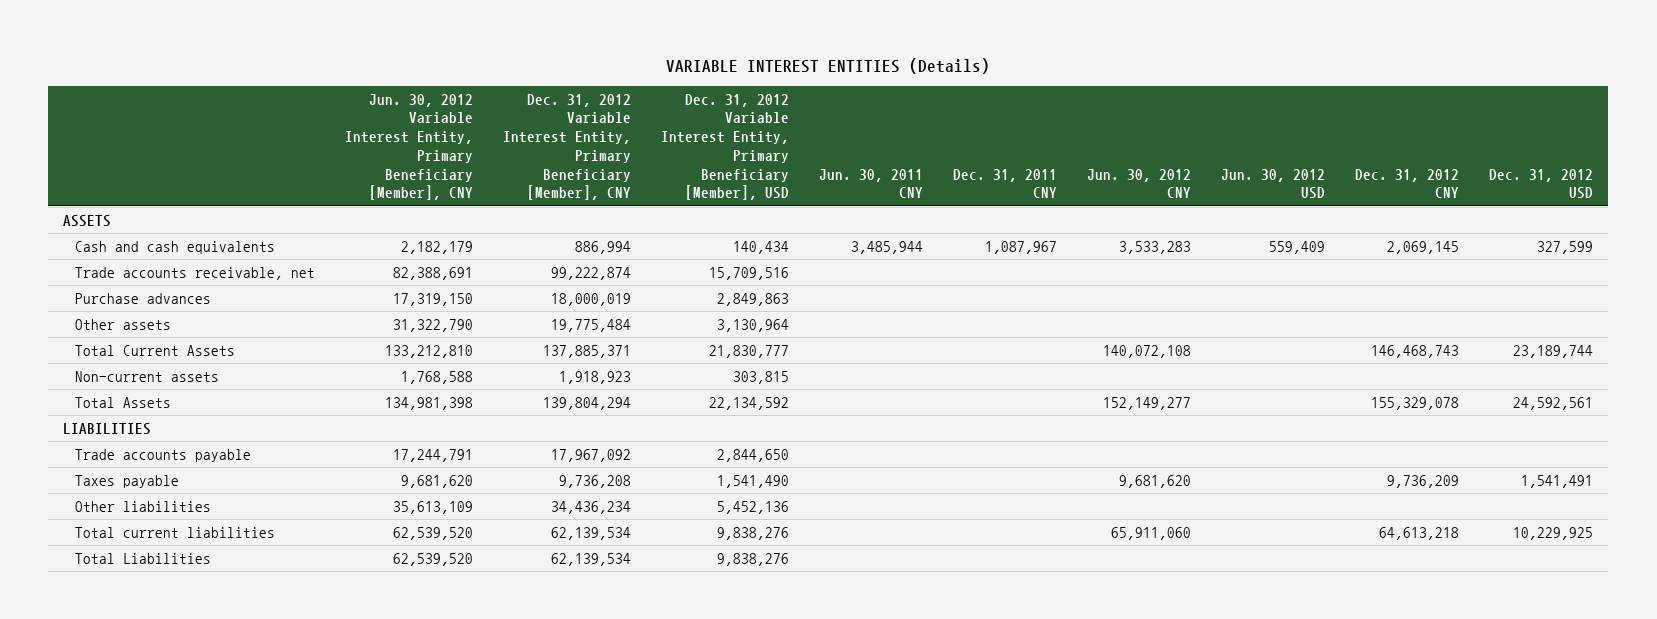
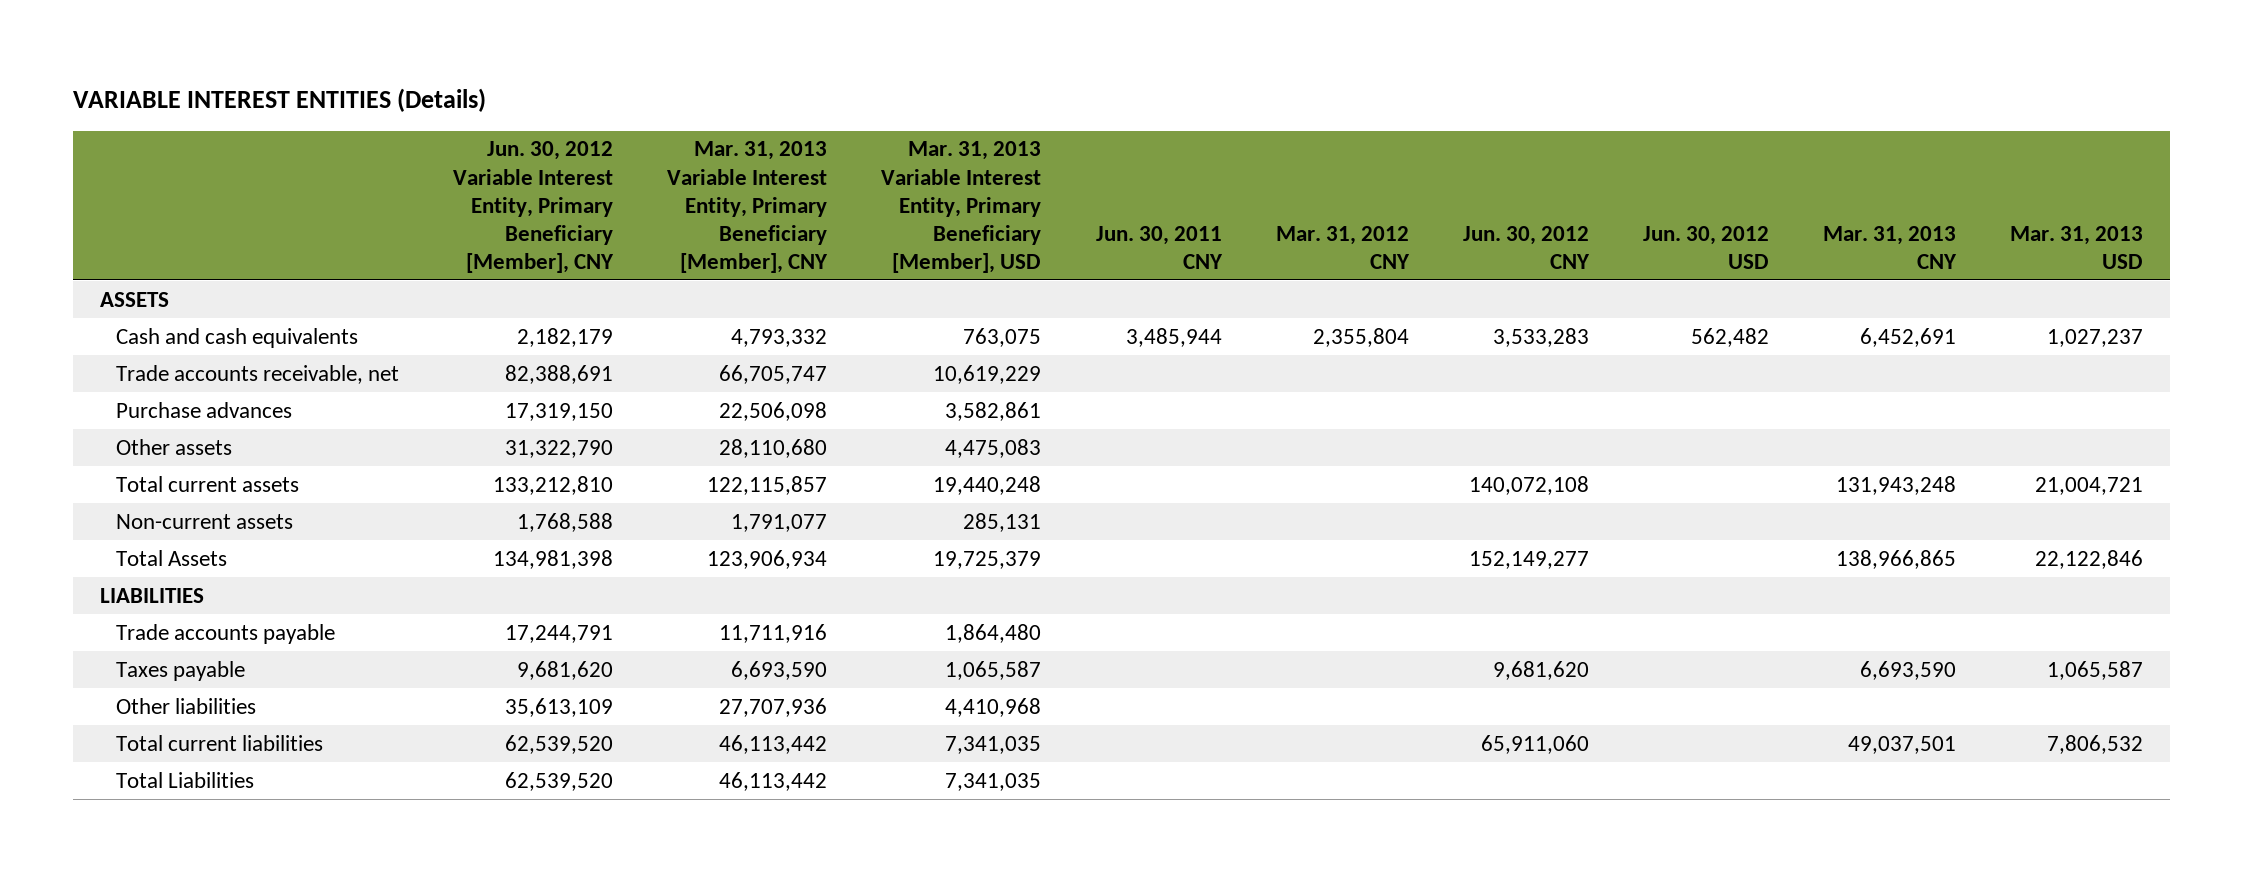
- | Jun. 30, 2012 Variable Interest Entity, Primary Beneficiary [Member], CNY | Dec. 31, 2012 Variable Interest Entity, Primary Beneficiary [Member], CNY | Dec. 31, 2012 Variable Interest Entity, Primary Beneficiary [Member], USD | Jun. 30, 2011 CNY | Dec. 31, 2011 CNY | Jun. 30, 2012 CNY | Jun. 30, 2012 USD | Dec. 31, 2012 CNY | Dec. 31, 2012 USD
+ | Jun. 30, 2012 Variable Interest Entity, Primary Beneficiary [Member], CNY | Mar. 31, 2013 Variable Interest Entity, Primary Beneficiary [Member], CNY | Mar. 31, 2013 Variable Interest Entity, Primary Beneficiary [Member], USD | Jun. 30, 2011 CNY | Mar. 31, 2012 CNY | Jun. 30, 2012 CNY | Jun. 30, 2012 USD | Mar. 31, 2013 CNY | Mar. 31, 2013 USD
- Cash and cash equivalents | 2,182,179 | 886,994 | 140,434 | 3,485,944 | 1,087,967 | 3,533,283 | 559,409 | 2,069,145 | 327,599
+ Cash and cash equivalents | 2,182,179 | 4,793,332 | 763,075 | 3,485,944 | 2,355,804 | 3,533,283 | 562,482 | 6,452,691 | 1,027,237
- Total Current Assets | 133,212,810 | 137,885,371 | 21,830,777 | | | 140,072,108 | | 146,468,743 | 23,189,744
+ Total current assets | 133,212,810 | 122,115,857 | 19,440,248 | | | 140,072,108 | | 131,943,248 | 21,004,721

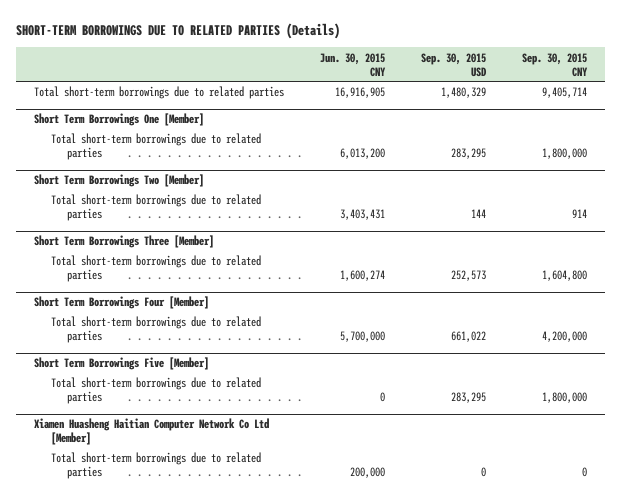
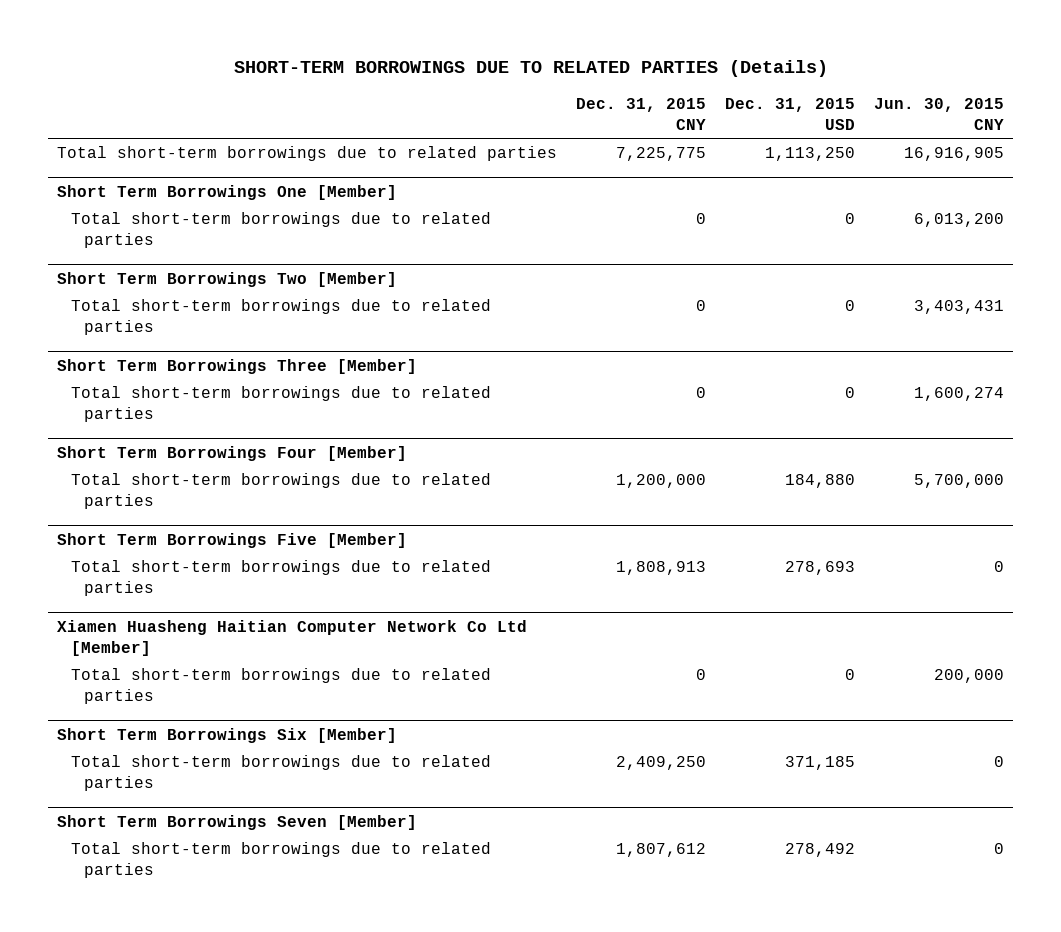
- | Jun. 30, 2015 CNY | Sep. 30, 2015 USD | Sep. 30, 2015 CNY
+ | Dec. 31, 2015 CNY | Dec. 31, 2015 USD | Jun. 30, 2015 CNY
+ Short Term Borrowings Six [Member]
+ Total short-term borrowings due to related parties | 2,409,250 | 371,185 | 0
+ Short Term Borrowings Seven [Member]
+ Total short-term borrowings due to related parties | 1,807,612 | 278,492 | 0

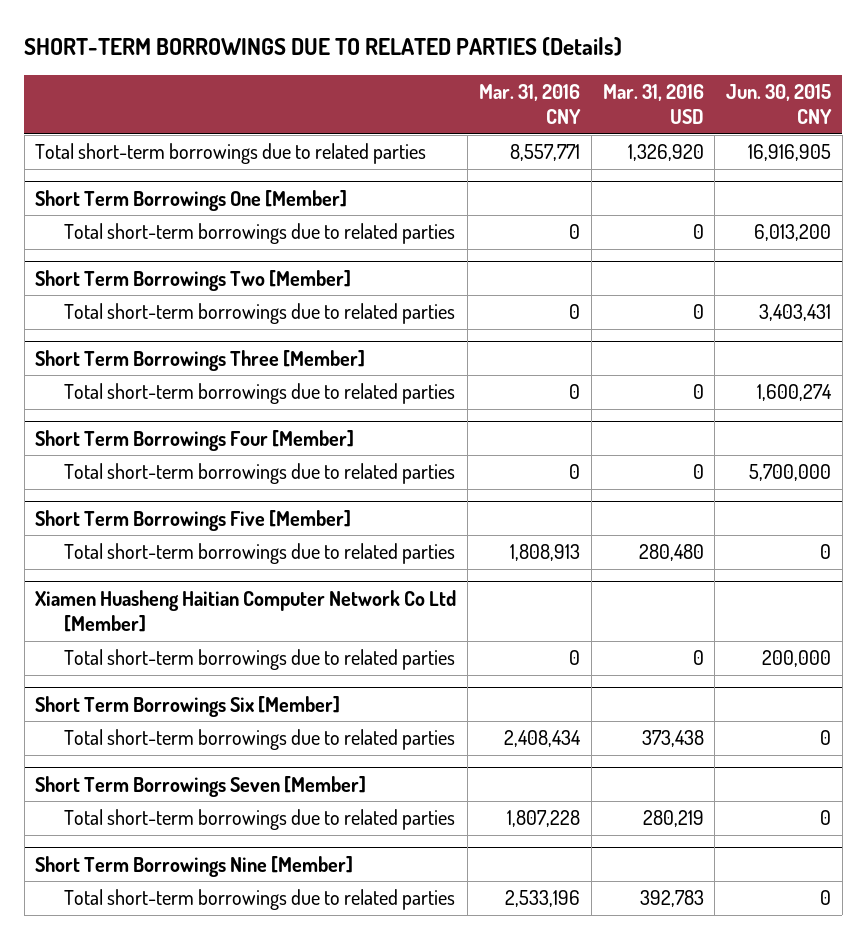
- | Dec. 31, 2015 CNY | Dec. 31, 2015 USD | Jun. 30, 2015 CNY
+ | Mar. 31, 2016 CNY | Mar. 31, 2016 USD | Jun. 30, 2015 CNY
+ Short Term Borrowings Nine [Member]
+ Total short-term borrowings due to related parties | 2,533,196 | 392,783 | 0

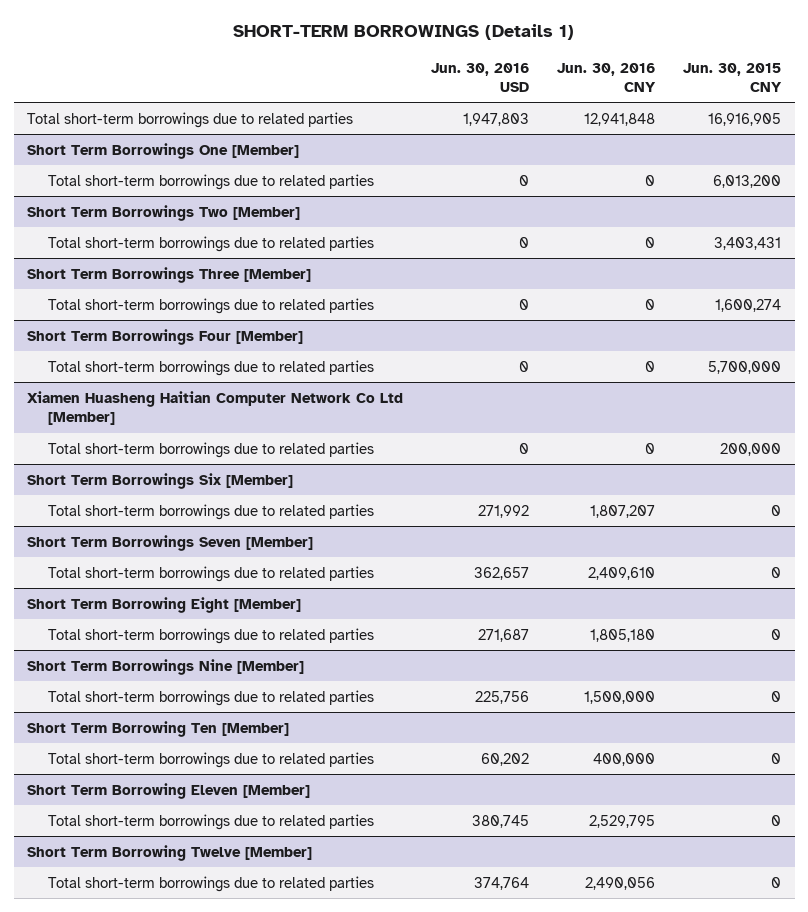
- SHORT-TERM BORROWINGS DUE TO RELATED PARTIES (Details)
+ SHORT-TERM BORROWINGS (Details 1)
- | Mar. 31, 2016 CNY | Mar. 31, 2016 USD | Jun. 30, 2015 CNY
+ | Jun. 30, 2016 USD | Jun. 30, 2016 CNY | Jun. 30, 2015 CNY
- Short Term Borrowings Five [Member]
- Total short-term borrowings due to related parties | 1,808,913 | 280,480 | 0
+ Short Term Borrowing Eight [Member]
+ Total short-term borrowings due to related parties | 271,687 | 1,805,180 | 0
+ Short Term Borrowing Ten [Member]
+ Total short-term borrowings due to related parties | 60,202 | 400,000 | 0
+ Short Term Borrowing Eleven [Member]
+ Total short-term borrowings due to related parties | 380,745 | 2,529,795 | 0
+ Short Term Borrowing Twelve [Member]
+ Total short-term borrowings due to related parties | 374,764 | 2,490,056 | 0

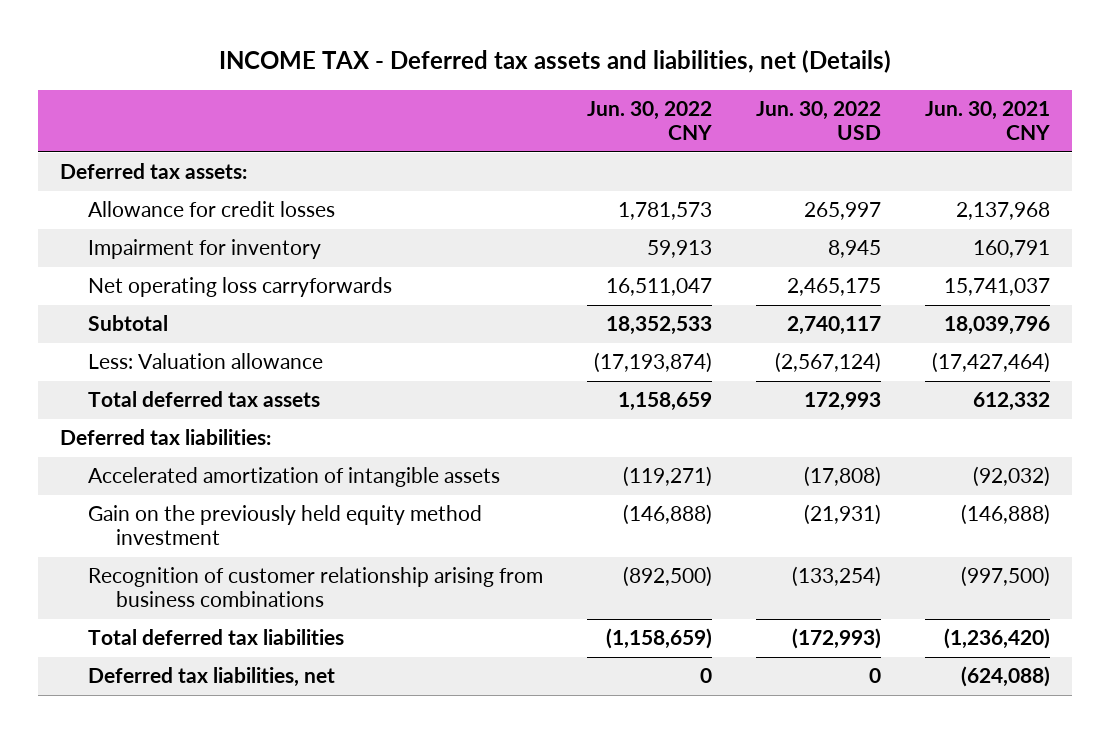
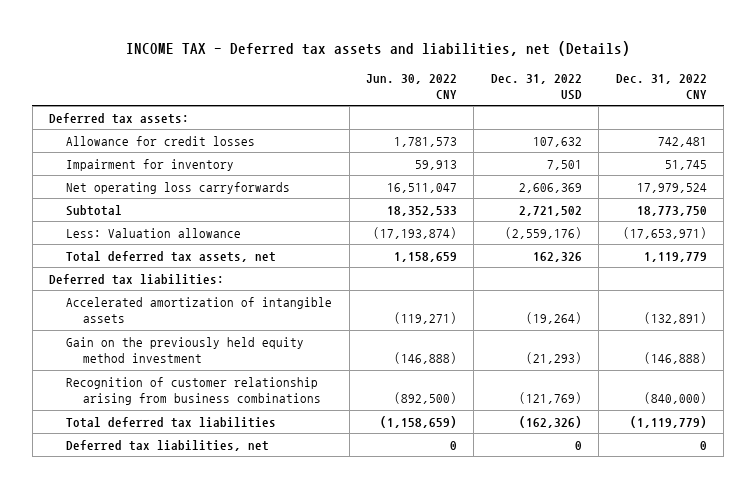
- | Jun. 30, 2022 CNY | Jun. 30, 2022 USD | Jun. 30, 2021 CNY
+ | Jun. 30, 2022 CNY | Dec. 31, 2022 USD | Dec. 31, 2022 CNY
- Total deferred tax assets | 1,158,659 | 172,993 | 612,332
+ Total deferred tax assets, net | 1,158,659 | 162,326 | 1,119,779

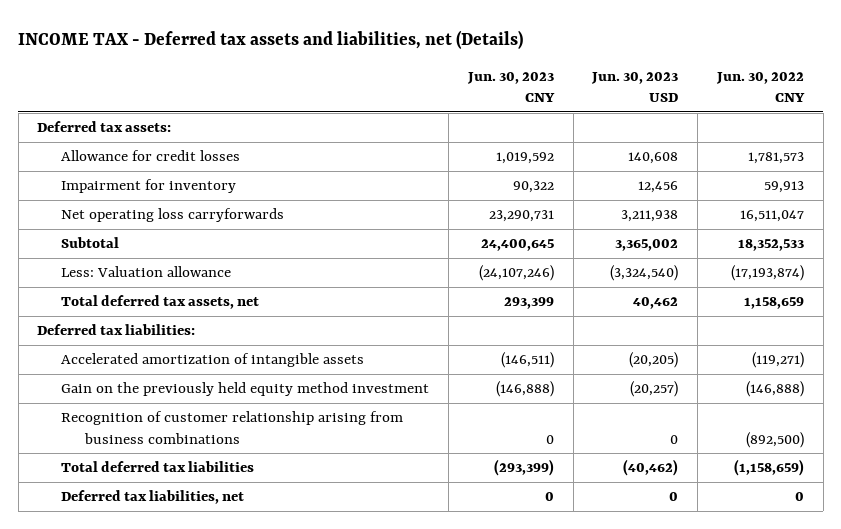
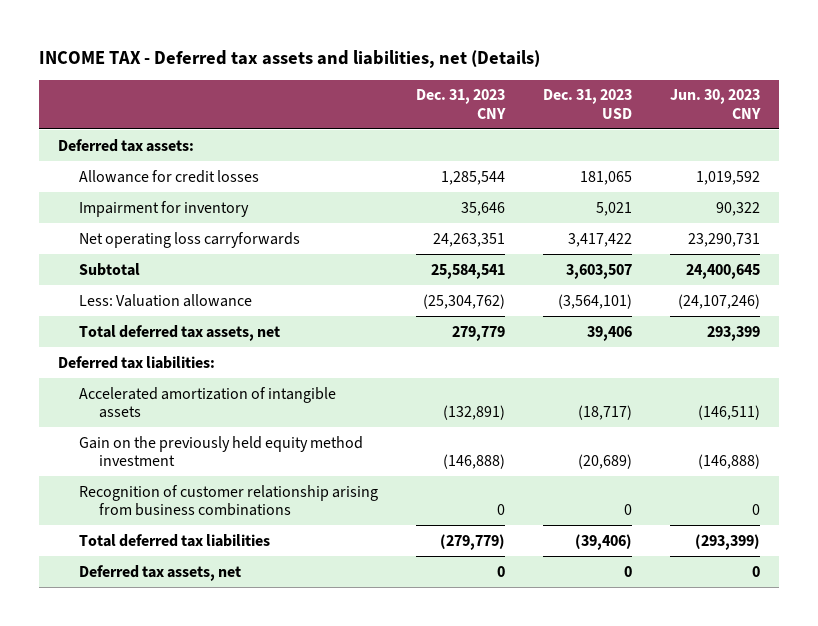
- | Jun. 30, 2023 CNY | Jun. 30, 2023 USD | Jun. 30, 2022 CNY
+ | Dec. 31, 2023 CNY | Dec. 31, 2023 USD | Jun. 30, 2023 CNY
- Deferred tax liabilities, net | 0 | 0 | 0
+ Deferred tax assets, net | 0 | 0 | 0

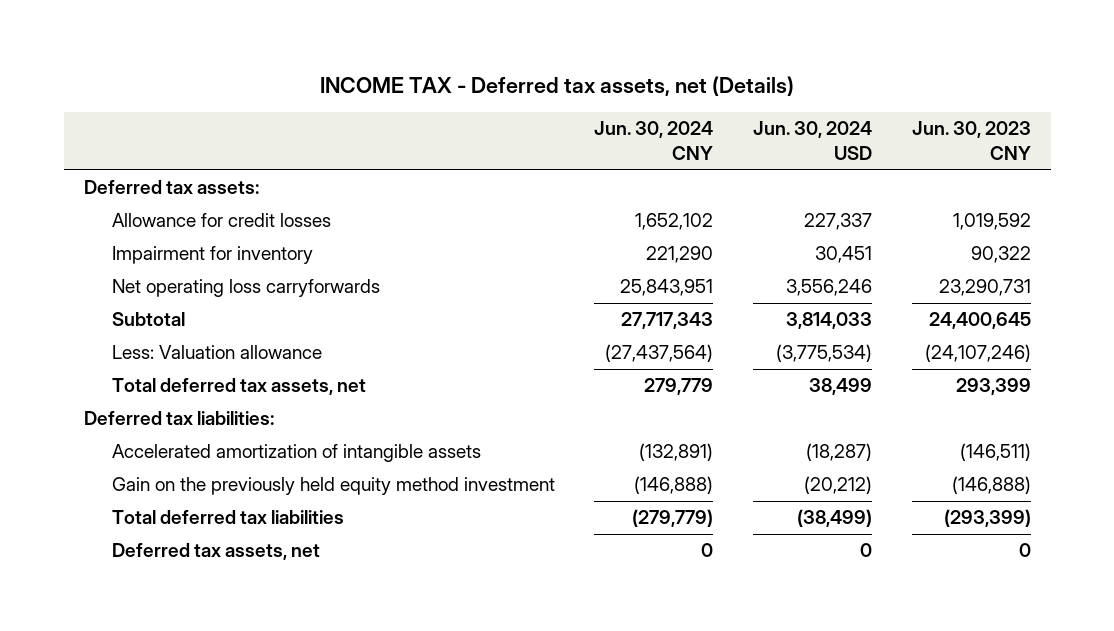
- INCOME TAX - Deferred tax assets and liabilities, net (Details)
+ INCOME TAX - Deferred tax assets, net (Details)
- | Dec. 31, 2023 CNY | Dec. 31, 2023 USD | Jun. 30, 2023 CNY
+ | Jun. 30, 2024 CNY | Jun. 30, 2024 USD | Jun. 30, 2023 CNY
- Recognition of customer relationship arising from business combinations | 0 | 0 | 0

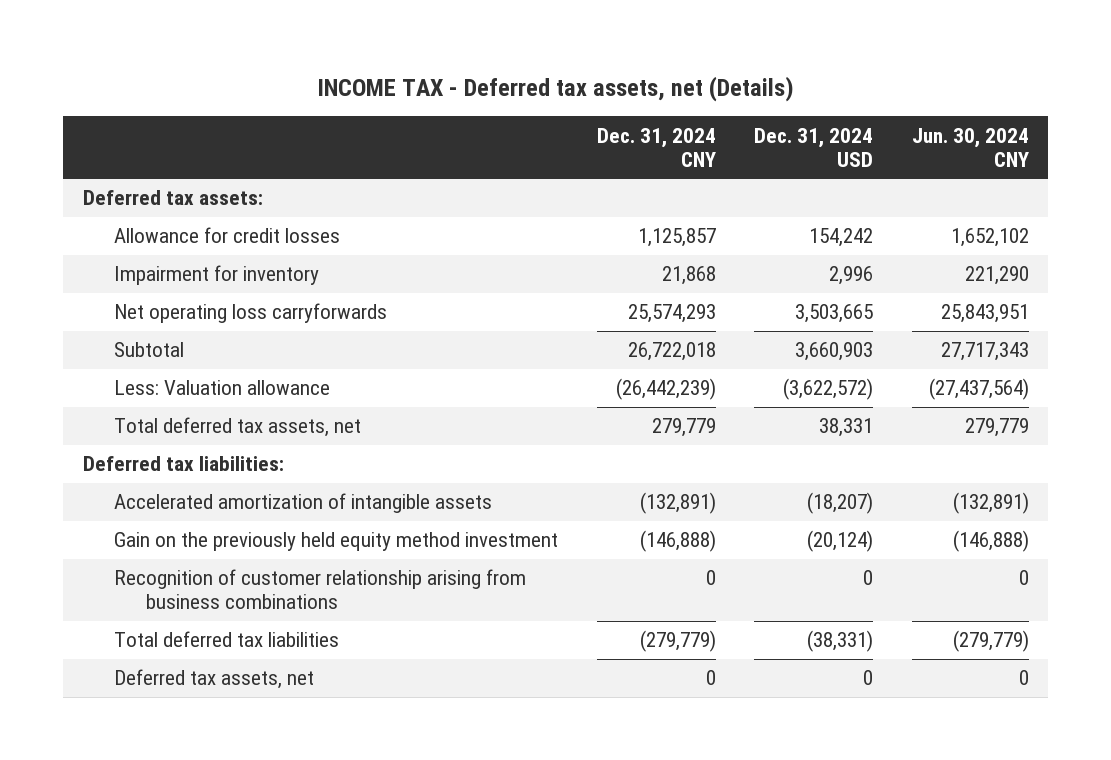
- | Jun. 30, 2024 CNY | Jun. 30, 2024 USD | Jun. 30, 2023 CNY
+ | Dec. 31, 2024 CNY | Dec. 31, 2024 USD | Jun. 30, 2024 CNY
+ Recognition of customer relationship arising from business combinations | 0 | 0 | 0

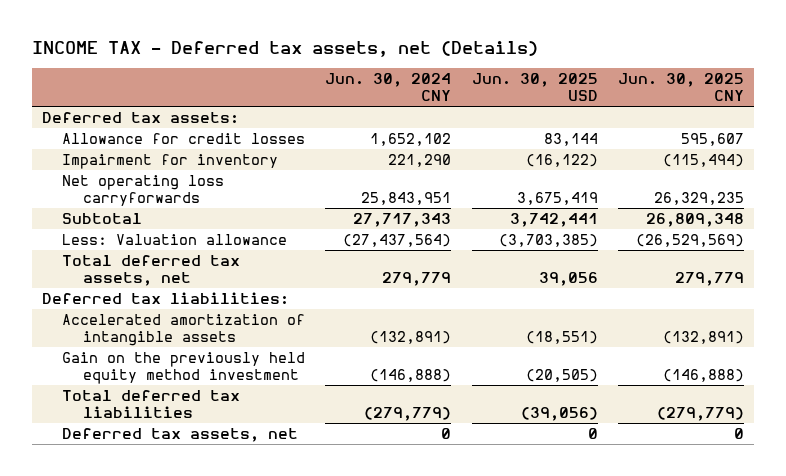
- | Dec. 31, 2024 CNY | Dec. 31, 2024 USD | Jun. 30, 2024 CNY
+ | Jun. 30, 2024 CNY | Jun. 30, 2025 USD | Jun. 30, 2025 CNY
- Recognition of customer relationship arising from business combinations | 0 | 0 | 0

